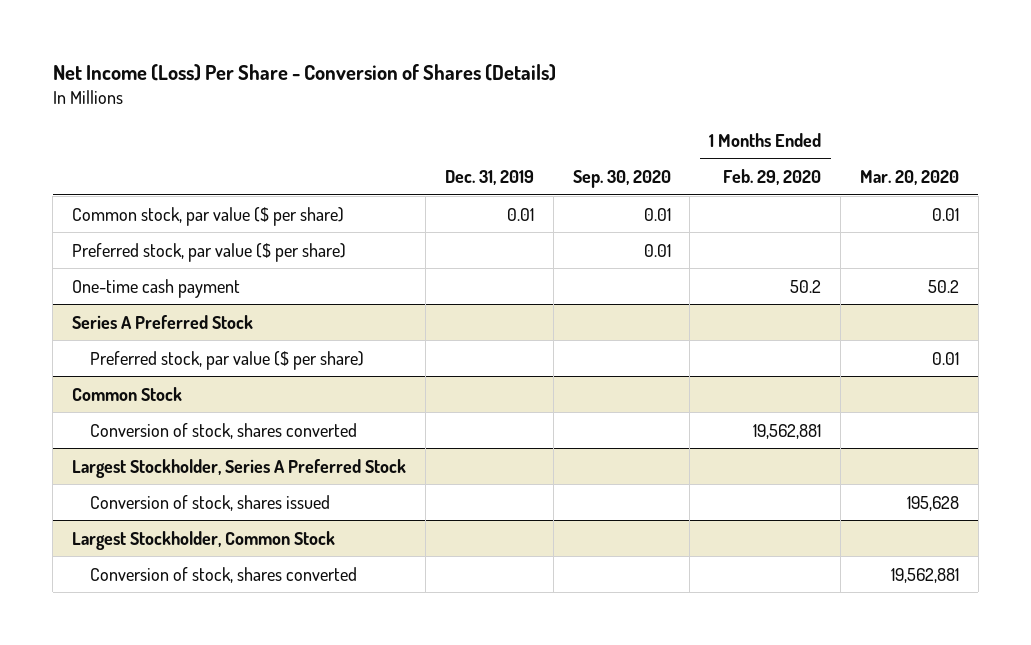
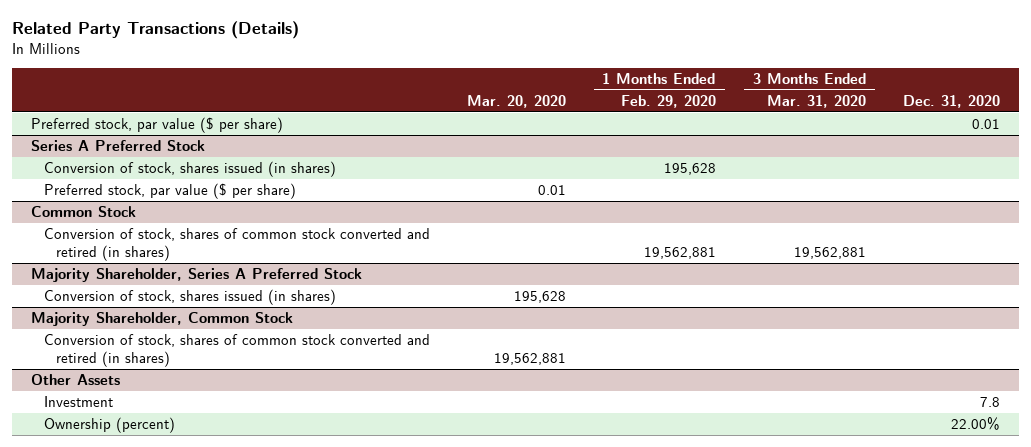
- Net Income (Loss) Per Share - Conversion of Shares (Details)
+ Related Party Transactions (Details)
- | Dec. 31, 2019 | Sep. 30, 2020 | 1 Months Ended Feb. 29, 2020 | Mar. 20, 2020
+ | Mar. 20, 2020 | 1 Months Ended Feb. 29, 2020 | 3 Months Ended Mar. 31, 2020 | Dec. 31, 2020
- Common stock, par value ($ per share) | 0.01 | 0.01 | | 0.01
- One-time cash payment | | | 50.2 | 50.2
@ Series A Preferred Stock
+ Conversion of stock, shares issued (in shares) | | 195,628 | |
@ Common Stock
- Conversion of stock, shares converted | | | 19,562,881 |
- Largest Stockholder, Series A Preferred Stock
- Conversion of stock, shares issued | | | | 195,628
- Largest Stockholder, Common Stock
- Conversion of stock, shares converted | | | | 19,562,881
@ Common Stock
+ Conversion of stock, shares of common stock converted and retired (in shares) | | 19,562,881 | 19,562,881 |
+ Majority Shareholder, Series A Preferred Stock
+ Conversion of stock, shares issued (in shares) | 195,628 | | |
+ Majority Shareholder, Common Stock
+ Conversion of stock, shares of common stock converted and retired (in shares) | 19,562,881 | | |
+ Other Assets
+ Investment | | | | 7.8
+ Ownership (percent) | | | | 22.00%

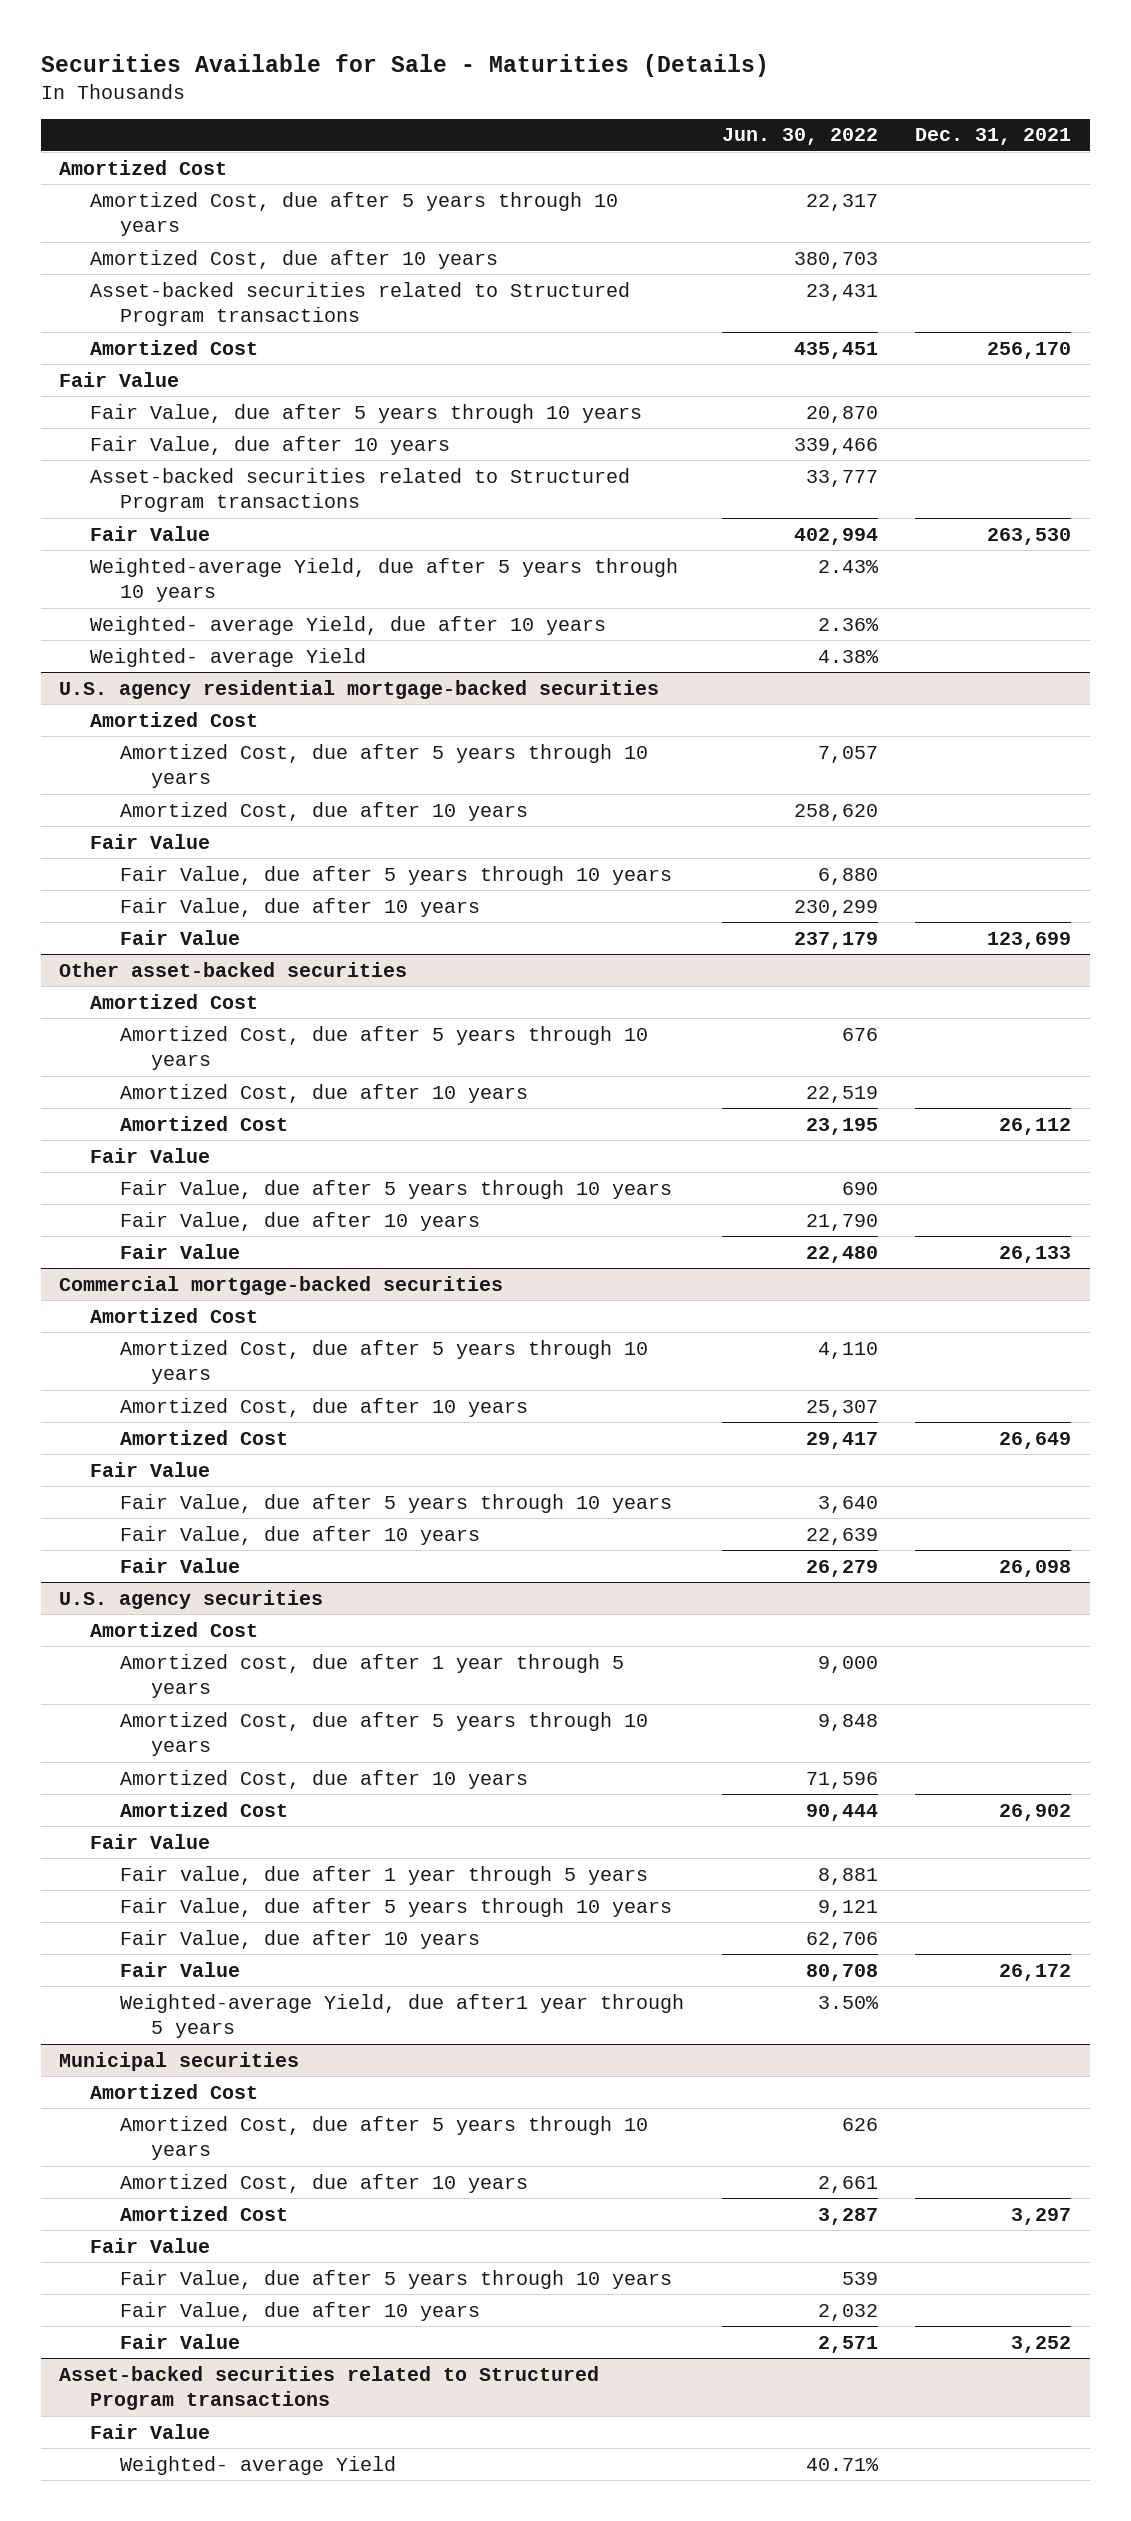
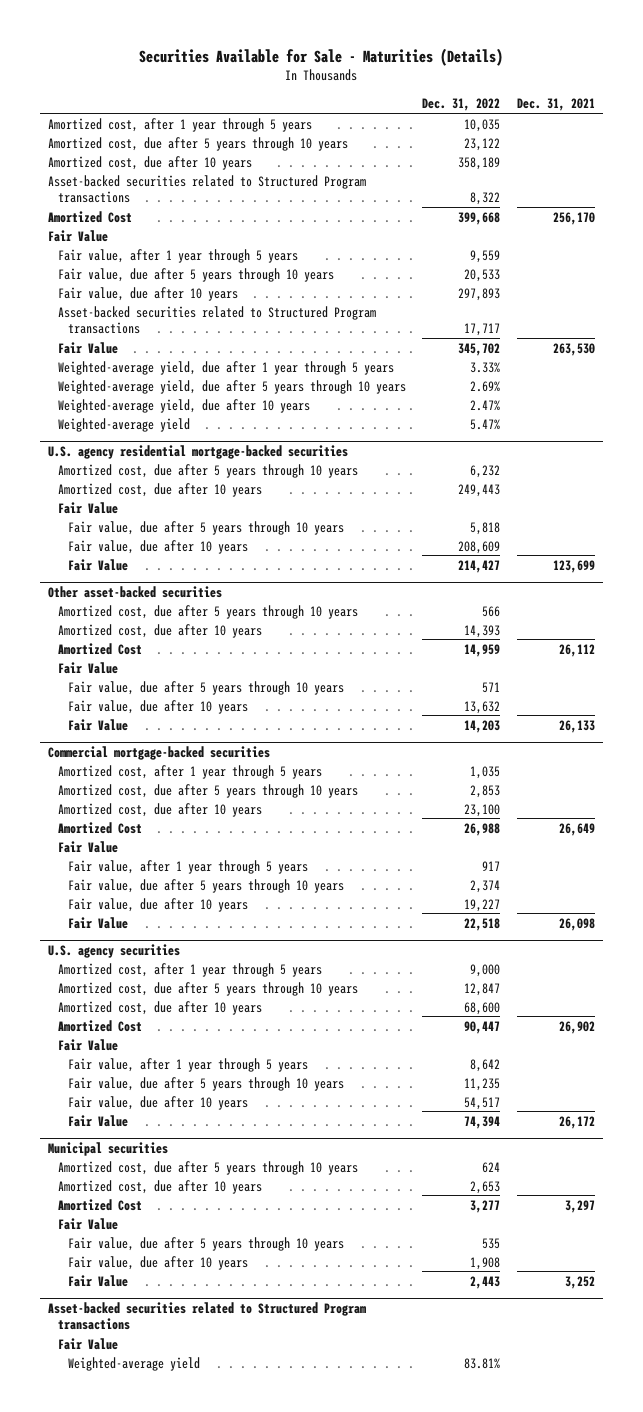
- | Jun. 30, 2022 | Dec. 31, 2021
+ | Dec. 31, 2022 | Dec. 31, 2021
- Amortized Cost
- Amortized Cost, due after 5 years through 10 years | 22,317 |
- Amortized Cost, due after 10 years | 380,703 |
+ Amortized cost, after 1 year through 5 years | 10,035 |
+ Amortized cost, due after 5 years through 10 years | 23,122 |
+ Amortized cost, due after 10 years | 358,189 |
- Fair Value, due after 5 years through 10 years | 20,870 |
- Fair Value, due after 10 years | 339,466 |
+ Fair value, after 1 year through 5 years | 9,559 |
+ Fair value, due after 5 years through 10 years | 20,533 |
+ Fair value, due after 10 years | 297,893 |
- Weighted-average Yield, due after 5 years through 10 years | 2.43% |
- Weighted- average Yield, due after 10 years | 2.36% |
- Weighted- average Yield | 4.38% |
+ Weighted-average yield, due after 1 year through 5 years | 3.33% |
+ Weighted-average yield, due after 5 years through 10 years | 2.69% |
+ Weighted-average yield, due after 10 years | 2.47% |
+ Weighted-average yield | 5.47% |
@ U.S. agency residential mortgage-backed securities
- Amortized Cost
- Amortized Cost, due after 5 years through 10 years | 7,057 |
- Amortized Cost, due after 10 years | 258,620 |
+ Amortized cost, due after 5 years through 10 years | 6,232 |
+ Amortized cost, due after 10 years | 249,443 |
- Fair Value, due after 5 years through 10 years | 6,880 |
- Fair Value, due after 10 years | 230,299 |
+ Fair value, due after 5 years through 10 years | 5,818 |
+ Fair value, due after 10 years | 208,609 |
@ Other asset-backed securities
- Amortized Cost
- Amortized Cost, due after 5 years through 10 years | 676 |
- Amortized Cost, due after 10 years | 22,519 |
+ Amortized cost, due after 5 years through 10 years | 566 |
+ Amortized cost, due after 10 years | 14,393 |
- Fair Value, due after 5 years through 10 years | 690 |
- Fair Value, due after 10 years | 21,790 |
+ Fair value, due after 5 years through 10 years | 571 |
+ Fair value, due after 10 years | 13,632 |
@ Commercial mortgage-backed securities
- Amortized Cost
- Amortized Cost, due after 5 years through 10 years | 4,110 |
- Amortized Cost, due after 10 years | 25,307 |
+ Amortized cost, after 1 year through 5 years | 1,035 |
+ Amortized cost, due after 5 years through 10 years | 2,853 |
+ Amortized cost, due after 10 years | 23,100 |
- Fair Value, due after 5 years through 10 years | 3,640 |
- Fair Value, due after 10 years | 22,639 |
+ Fair value, after 1 year through 5 years | 917 |
+ Fair value, due after 5 years through 10 years | 2,374 |
+ Fair value, due after 10 years | 19,227 |
@ U.S. agency securities
- Amortized Cost
- Amortized cost, due after 1 year through 5 years | 9,000 |
- Amortized Cost, due after 5 years through 10 years | 9,848 |
- Amortized Cost, due after 10 years | 71,596 |
+ Amortized cost, after 1 year through 5 years | 9,000 |
+ Amortized cost, due after 5 years through 10 years | 12,847 |
+ Amortized cost, due after 10 years | 68,600 |
- Fair value, due after 1 year through 5 years | 8,881 |
- Fair Value, due after 5 years through 10 years | 9,121 |
- Fair Value, due after 10 years | 62,706 |
+ Fair value, after 1 year through 5 years | 8,642 |
+ Fair value, due after 5 years through 10 years | 11,235 |
+ Fair value, due after 10 years | 54,517 |
- Weighted-average Yield, due after1 year through 5 years | 3.50% |
@ Municipal securities
- Amortized Cost
- Amortized Cost, due after 5 years through 10 years | 626 |
- Amortized Cost, due after 10 years | 2,661 |
+ Amortized cost, due after 5 years through 10 years | 624 |
+ Amortized cost, due after 10 years | 2,653 |
- Fair Value, due after 5 years through 10 years | 539 |
- Fair Value, due after 10 years | 2,032 |
+ Fair value, due after 5 years through 10 years | 535 |
+ Fair value, due after 10 years | 1,908 |
@ Asset-backed securities related to Structured Program transactions
- Weighted- average Yield | 40.71% |
+ Weighted-average yield | 83.81% |

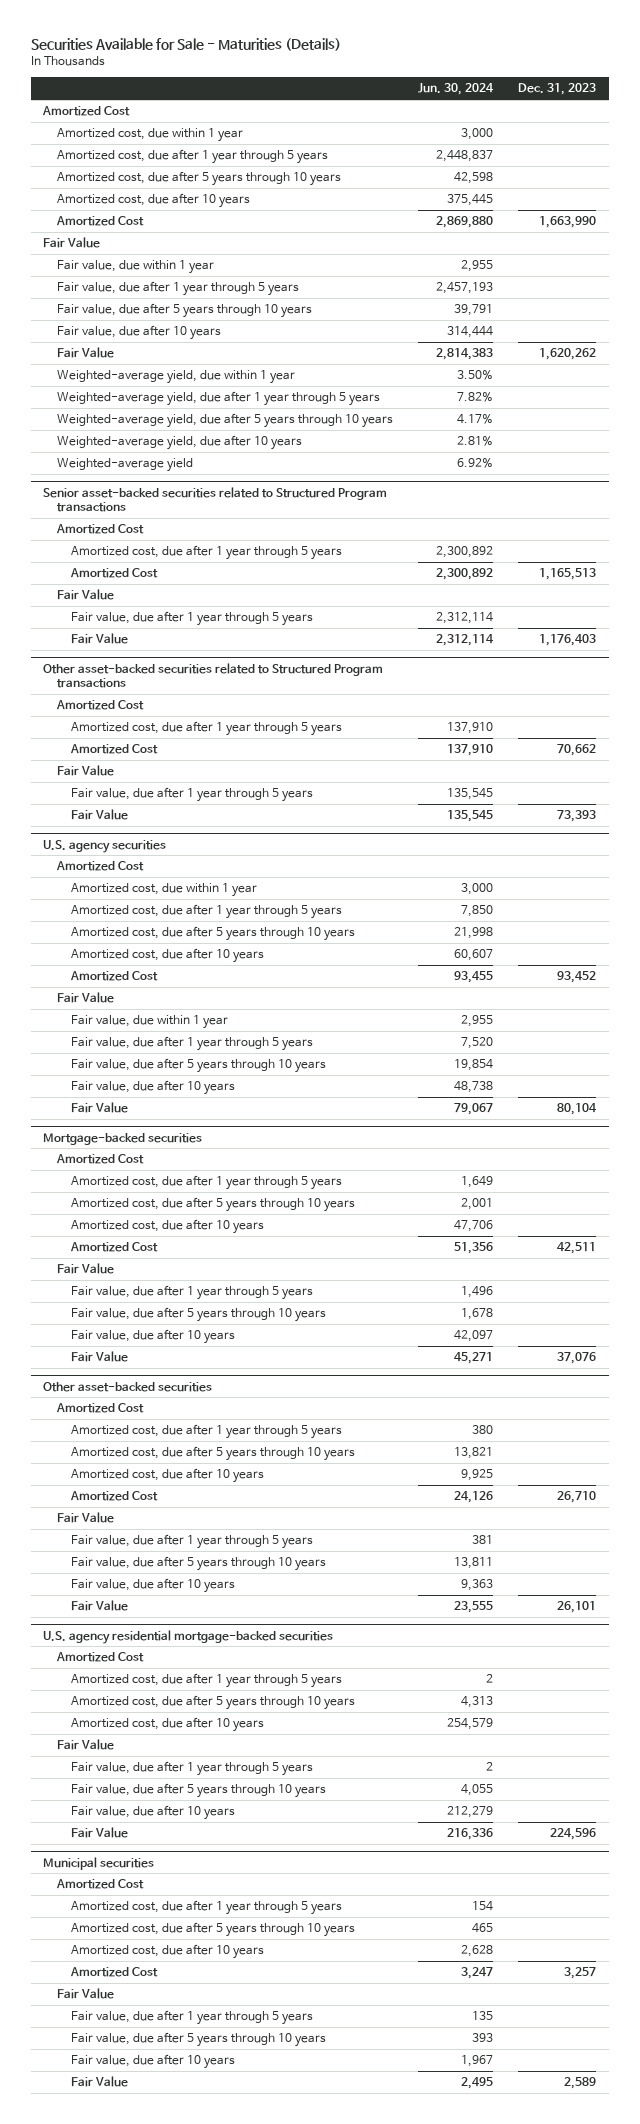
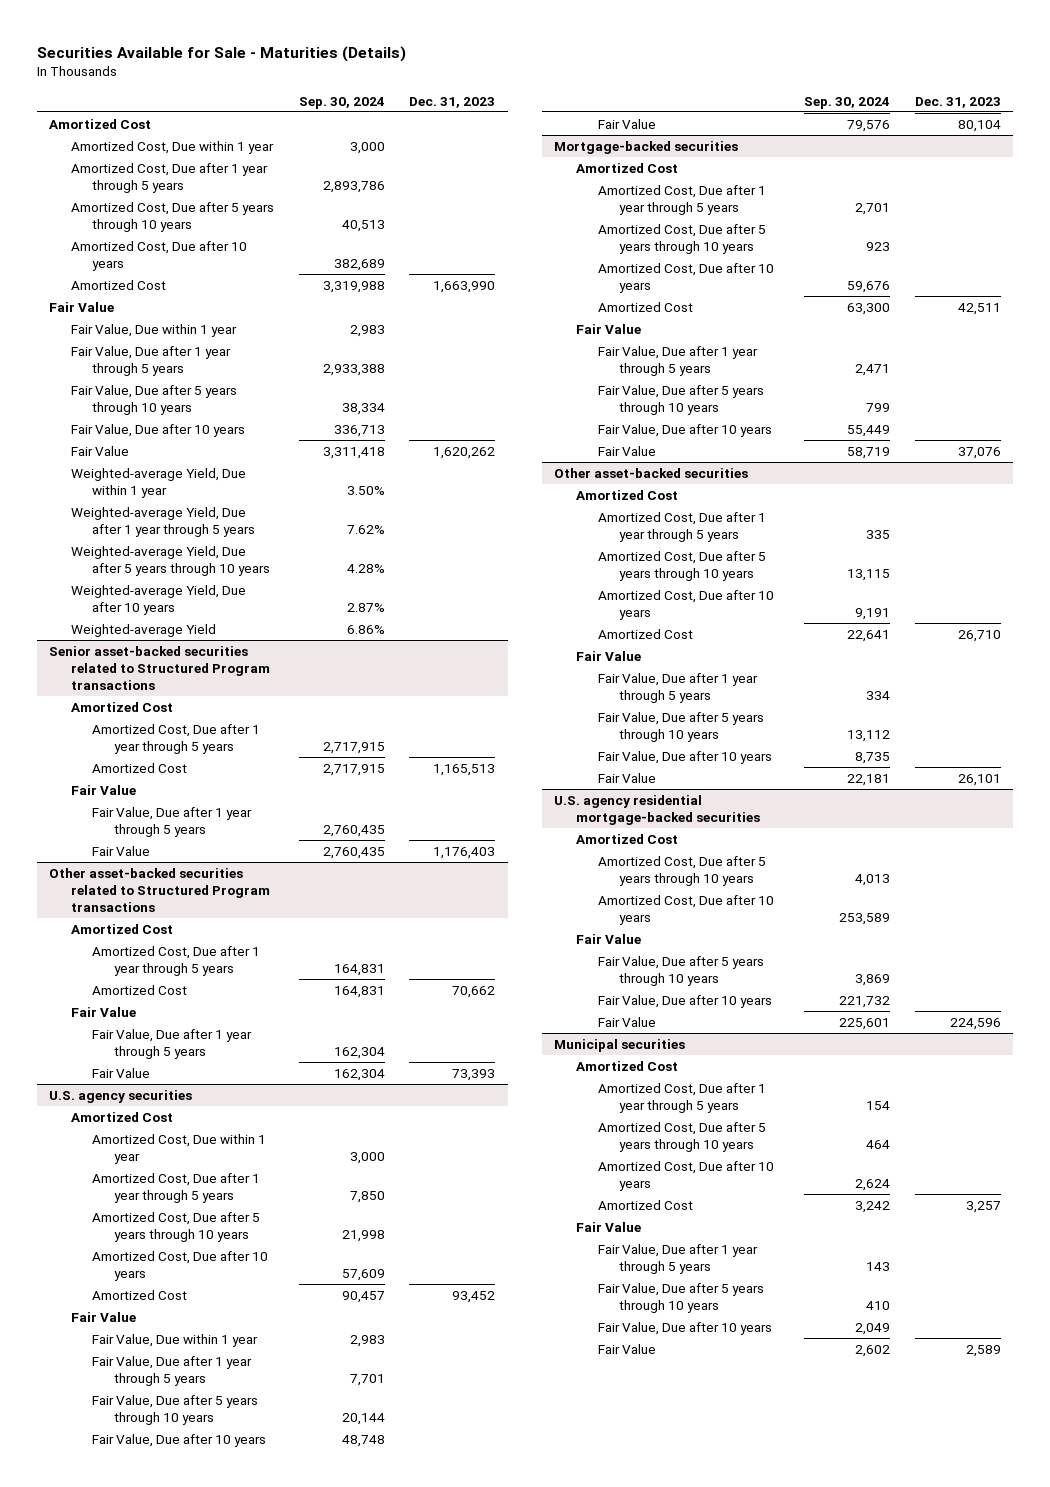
- | Jun. 30, 2024 | Dec. 31, 2023
+ | Sep. 30, 2024 | Dec. 31, 2023
- Amortized cost, due within 1 year | 3,000 |
- Amortized cost, due after 1 year through 5 years | 2,448,837 |
- Amortized cost, due after 5 years through 10 years | 42,598 |
- Amortized cost, due after 10 years | 375,445 |
+ Amortized Cost, Due within 1 year | 3,000 |
+ Amortized Cost, Due after 1 year through 5 years | 2,893,786 |
+ Amortized Cost, Due after 5 years through 10 years | 40,513 |
+ Amortized Cost, Due after 10 years | 382,689 |
- Fair value, due within 1 year | 2,955 |
- Fair value, due after 1 year through 5 years | 2,457,193 |
- Fair value, due after 5 years through 10 years | 39,791 |
- Fair value, due after 10 years | 314,444 |
+ Fair Value, Due within 1 year | 2,983 |
+ Fair Value, Due after 1 year through 5 years | 2,933,388 |
+ Fair Value, Due after 5 years through 10 years | 38,334 |
+ Fair Value, Due after 10 years | 336,713 |
- Weighted-average yield, due within 1 year | 3.50% |
- Weighted-average yield, due after 1 year through 5 years | 7.82% |
- Weighted-average yield, due after 5 years through 10 years | 4.17% |
- Weighted-average yield, due after 10 years | 2.81% |
- Weighted-average yield | 6.92% |
+ Weighted-average Yield, Due within 1 year | 3.50% |
+ Weighted-average Yield, Due after 1 year through 5 years | 7.62% |
+ Weighted-average Yield, Due after 5 years through 10 years | 4.28% |
+ Weighted-average Yield, Due after 10 years | 2.87% |
+ Weighted-average Yield | 6.86% |
@ Senior asset-backed securities related to Structured Program transactions
- Amortized cost, due after 1 year through 5 years | 2,300,892 |
+ Amortized Cost, Due after 1 year through 5 years | 2,717,915 |
- Fair value, due after 1 year through 5 years | 2,312,114 |
+ Fair Value, Due after 1 year through 5 years | 2,760,435 |
@ Other asset-backed securities related to Structured Program transactions
- Amortized cost, due after 1 year through 5 years | 137,910 |
+ Amortized Cost, Due after 1 year through 5 years | 164,831 |
- Fair value, due after 1 year through 5 years | 135,545 |
+ Fair Value, Due after 1 year through 5 years | 162,304 |
@ U.S. agency securities
- Amortized cost, due within 1 year | 3,000 |
- Amortized cost, due after 1 year through 5 years | 7,850 |
- Amortized cost, due after 5 years through 10 years | 21,998 |
- Amortized cost, due after 10 years | 60,607 |
+ Amortized Cost, Due within 1 year | 3,000 |
+ Amortized Cost, Due after 1 year through 5 years | 7,850 |
+ Amortized Cost, Due after 5 years through 10 years | 21,998 |
+ Amortized Cost, Due after 10 years | 57,609 |
- Fair value, due within 1 year | 2,955 |
- Fair value, due after 1 year through 5 years | 7,520 |
- Fair value, due after 5 years through 10 years | 19,854 |
- Fair value, due after 10 years | 48,738 |
+ Fair Value, Due within 1 year | 2,983 |
+ Fair Value, Due after 1 year through 5 years | 7,701 |
+ Fair Value, Due after 5 years through 10 years | 20,144 |
+ Fair Value, Due after 10 years | 48,748 |
@ Mortgage-backed securities
- Amortized cost, due after 1 year through 5 years | 1,649 |
- Amortized cost, due after 5 years through 10 years | 2,001 |
- Amortized cost, due after 10 years | 47,706 |
+ Amortized Cost, Due after 1 year through 5 years | 2,701 |
+ Amortized Cost, Due after 5 years through 10 years | 923 |
+ Amortized Cost, Due after 10 years | 59,676 |
- Fair value, due after 1 year through 5 years | 1,496 |
- Fair value, due after 5 years through 10 years | 1,678 |
- Fair value, due after 10 years | 42,097 |
+ Fair Value, Due after 1 year through 5 years | 2,471 |
+ Fair Value, Due after 5 years through 10 years | 799 |
+ Fair Value, Due after 10 years | 55,449 |
@ Other asset-backed securities
- Amortized cost, due after 1 year through 5 years | 380 |
- Amortized cost, due after 5 years through 10 years | 13,821 |
- Amortized cost, due after 10 years | 9,925 |
+ Amortized Cost, Due after 1 year through 5 years | 335 |
+ Amortized Cost, Due after 5 years through 10 years | 13,115 |
+ Amortized Cost, Due after 10 years | 9,191 |
- Fair value, due after 1 year through 5 years | 381 |
- Fair value, due after 5 years through 10 years | 13,811 |
- Fair value, due after 10 years | 9,363 |
+ Fair Value, Due after 1 year through 5 years | 334 |
+ Fair Value, Due after 5 years through 10 years | 13,112 |
+ Fair Value, Due after 10 years | 8,735 |
@ U.S. agency residential mortgage-backed securities
- Amortized cost, due after 1 year through 5 years | 2 |
- Amortized cost, due after 5 years through 10 years | 4,313 |
- Amortized cost, due after 10 years | 254,579 |
+ Amortized Cost, Due after 5 years through 10 years | 4,013 |
+ Amortized Cost, Due after 10 years | 253,589 |
- Fair value, due after 1 year through 5 years | 2 |
- Fair value, due after 5 years through 10 years | 4,055 |
- Fair value, due after 10 years | 212,279 |
+ Fair Value, Due after 5 years through 10 years | 3,869 |
+ Fair Value, Due after 10 years | 221,732 |
@ Municipal securities
- Amortized cost, due after 1 year through 5 years | 154 |
- Amortized cost, due after 5 years through 10 years | 465 |
- Amortized cost, due after 10 years | 2,628 |
+ Amortized Cost, Due after 1 year through 5 years | 154 |
+ Amortized Cost, Due after 5 years through 10 years | 464 |
+ Amortized Cost, Due after 10 years | 2,624 |
- Fair value, due after 1 year through 5 years | 135 |
- Fair value, due after 5 years through 10 years | 393 |
- Fair value, due after 10 years | 1,967 |
+ Fair Value, Due after 1 year through 5 years | 143 |
+ Fair Value, Due after 5 years through 10 years | 410 |
+ Fair Value, Due after 10 years | 2,049 |

